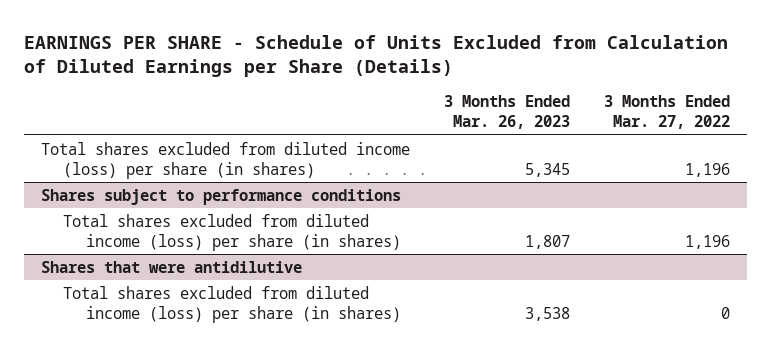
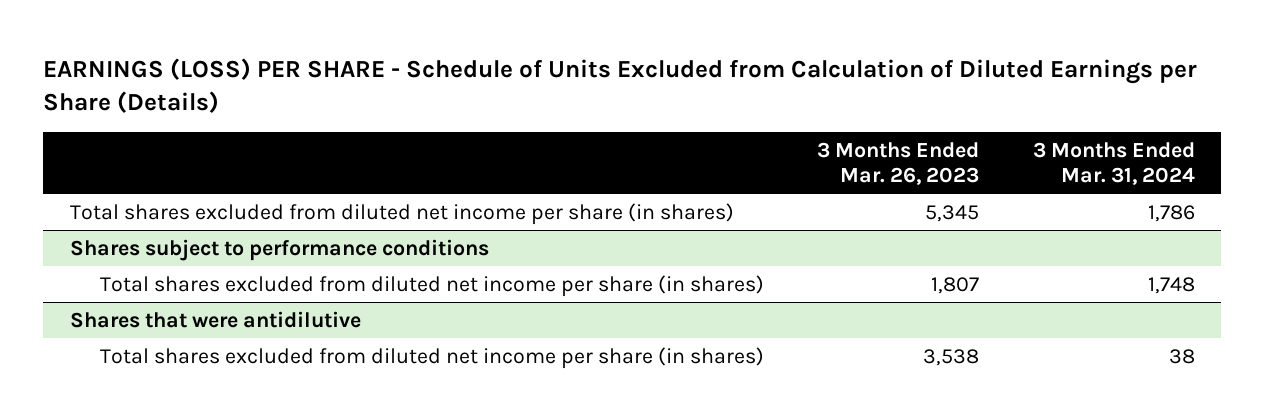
- EARNINGS PER SHARE - Schedule of Units Excluded from Calculation of Diluted Earnings per Share (Details)
+ EARNINGS (LOSS) PER SHARE - Schedule of Units Excluded from Calculation of Diluted Earnings per Share (Details)
- | 3 Months Ended Mar. 26, 2023 | 3 Months Ended Mar. 27, 2022
+ | 3 Months Ended Mar. 26, 2023 | 3 Months Ended Mar. 31, 2024
- Total shares excluded from diluted income (loss) per share (in shares) | 5,345 | 1,196
+ Total shares excluded from diluted net income per share (in shares) | 5,345 | 1,786
@ Shares subject to performance conditions
- Total shares excluded from diluted income (loss) per share (in shares) | 1,807 | 1,196
+ Total shares excluded from diluted net income per share (in shares) | 1,807 | 1,748
@ Shares that were antidilutive
- Total shares excluded from diluted income (loss) per share (in shares) | 3,538 | 0
+ Total shares excluded from diluted net income per share (in shares) | 3,538 | 38

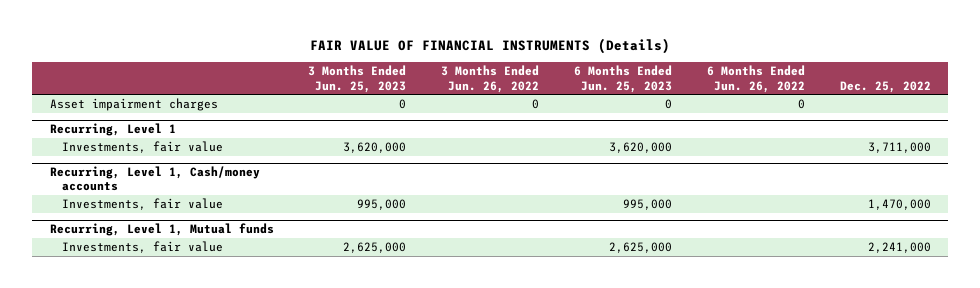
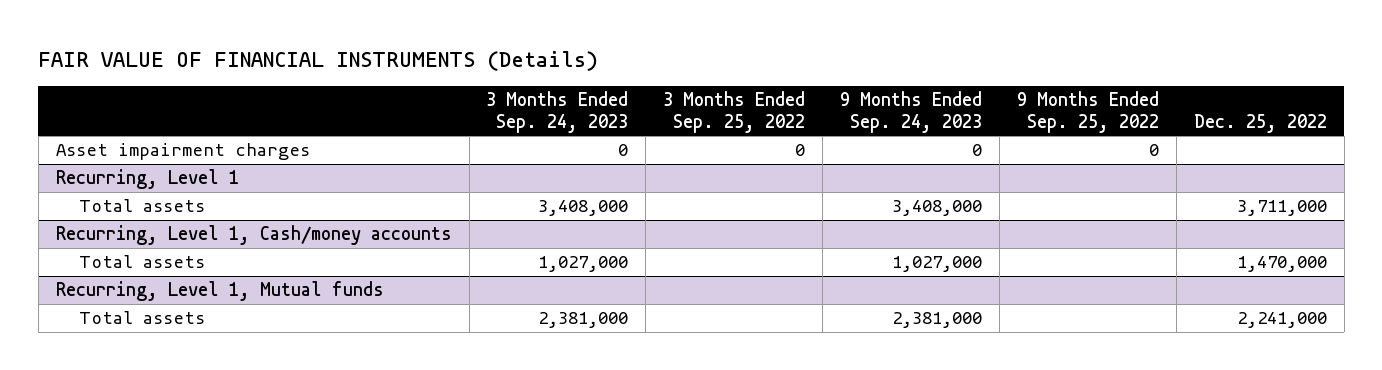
- | 3 Months Ended Jun. 25, 2023 | 3 Months Ended Jun. 26, 2022 | 6 Months Ended Jun. 25, 2023 | 6 Months Ended Jun. 26, 2022 | Dec. 25, 2022
+ | 3 Months Ended Sep. 24, 2023 | 3 Months Ended Sep. 25, 2022 | 9 Months Ended Sep. 24, 2023 | 9 Months Ended Sep. 25, 2022 | Dec. 25, 2022
@ Recurring, Level 1
- Investments, fair value | 3,620,000 | | 3,620,000 | | 3,711,000
+ Total assets | 3,408,000 | | 3,408,000 | | 3,711,000
@ Recurring, Level 1, Cash/money accounts
- Investments, fair value | 995,000 | | 995,000 | | 1,470,000
+ Total assets | 1,027,000 | | 1,027,000 | | 1,470,000
@ Recurring, Level 1, Mutual funds
- Investments, fair value | 2,625,000 | | 2,625,000 | | 2,241,000
+ Total assets | 2,381,000 | | 2,381,000 | | 2,241,000

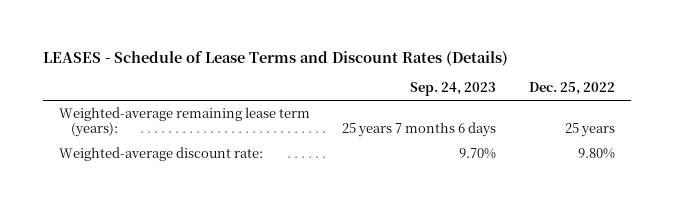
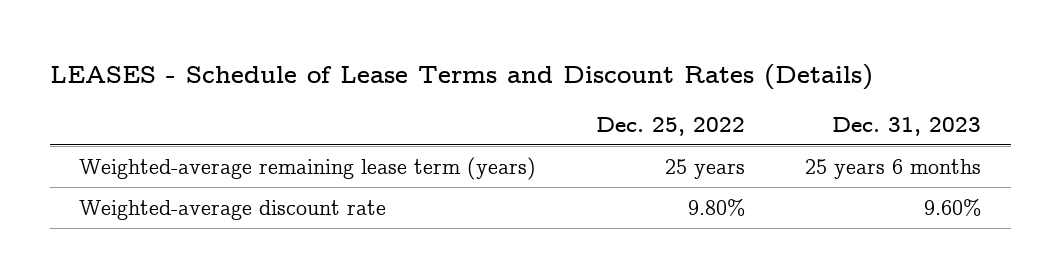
- | Sep. 24, 2023 | Dec. 25, 2022
+ | Dec. 25, 2022 | Dec. 31, 2023
- Weighted-average remaining lease term (years): | 25 years 7 months 6 days | 25 years
- Weighted-average discount rate: | 9.70% | 9.80%
+ Weighted-average remaining lease term (years) | 25 years | 25 years 6 months
+ Weighted-average discount rate | 9.80% | 9.60%

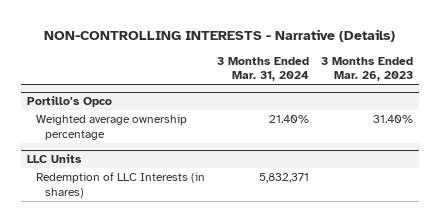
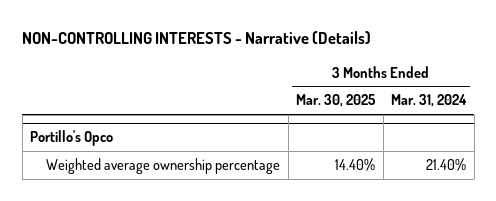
- | 3 Months Ended Mar. 31, 2024 | 3 Months Ended Mar. 26, 2023
+ | 3 Months Ended Mar. 30, 2025 | 3 Months Ended Mar. 31, 2024
- LLC Units
- Redemption of LLC Interests (in shares) | 5,832,371 |

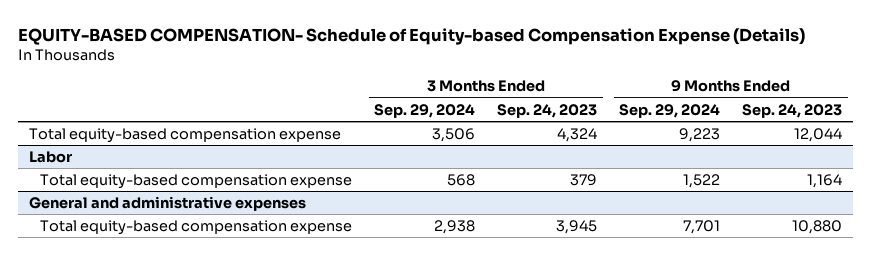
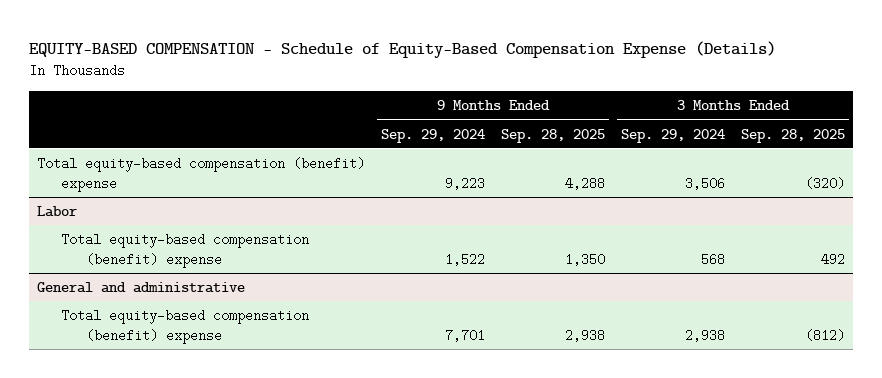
- EQUITY-BASED COMPENSATION- Schedule of Equity-based Compensation Expense (Details)
+ EQUITY-BASED COMPENSATION - Schedule of Equity-Based Compensation Expense (Details)
- | 3 Months Ended Sep. 29, 2024 | 3 Months Ended Sep. 24, 2023 | 9 Months Ended Sep. 29, 2024 | 9 Months Ended Sep. 24, 2023
+ | 9 Months Ended Sep. 29, 2024 | 9 Months Ended Sep. 28, 2025 | 3 Months Ended Sep. 29, 2024 | 3 Months Ended Sep. 28, 2025
- Total equity-based compensation expense | 3,506 | 4,324 | 9,223 | 12,044
+ Total equity-based compensation (benefit) expense | 9,223 | 4,288 | 3,506 | (320)
@ Labor
- Total equity-based compensation expense | 568 | 379 | 1,522 | 1,164
- General and administrative expenses
- Total equity-based compensation expense | 2,938 | 3,945 | 7,701 | 10,880
@ Labor
+ Total equity-based compensation (benefit) expense | 1,522 | 1,350 | 568 | 492
+ General and administrative
+ Total equity-based compensation (benefit) expense | 7,701 | 2,938 | 2,938 | (812)

